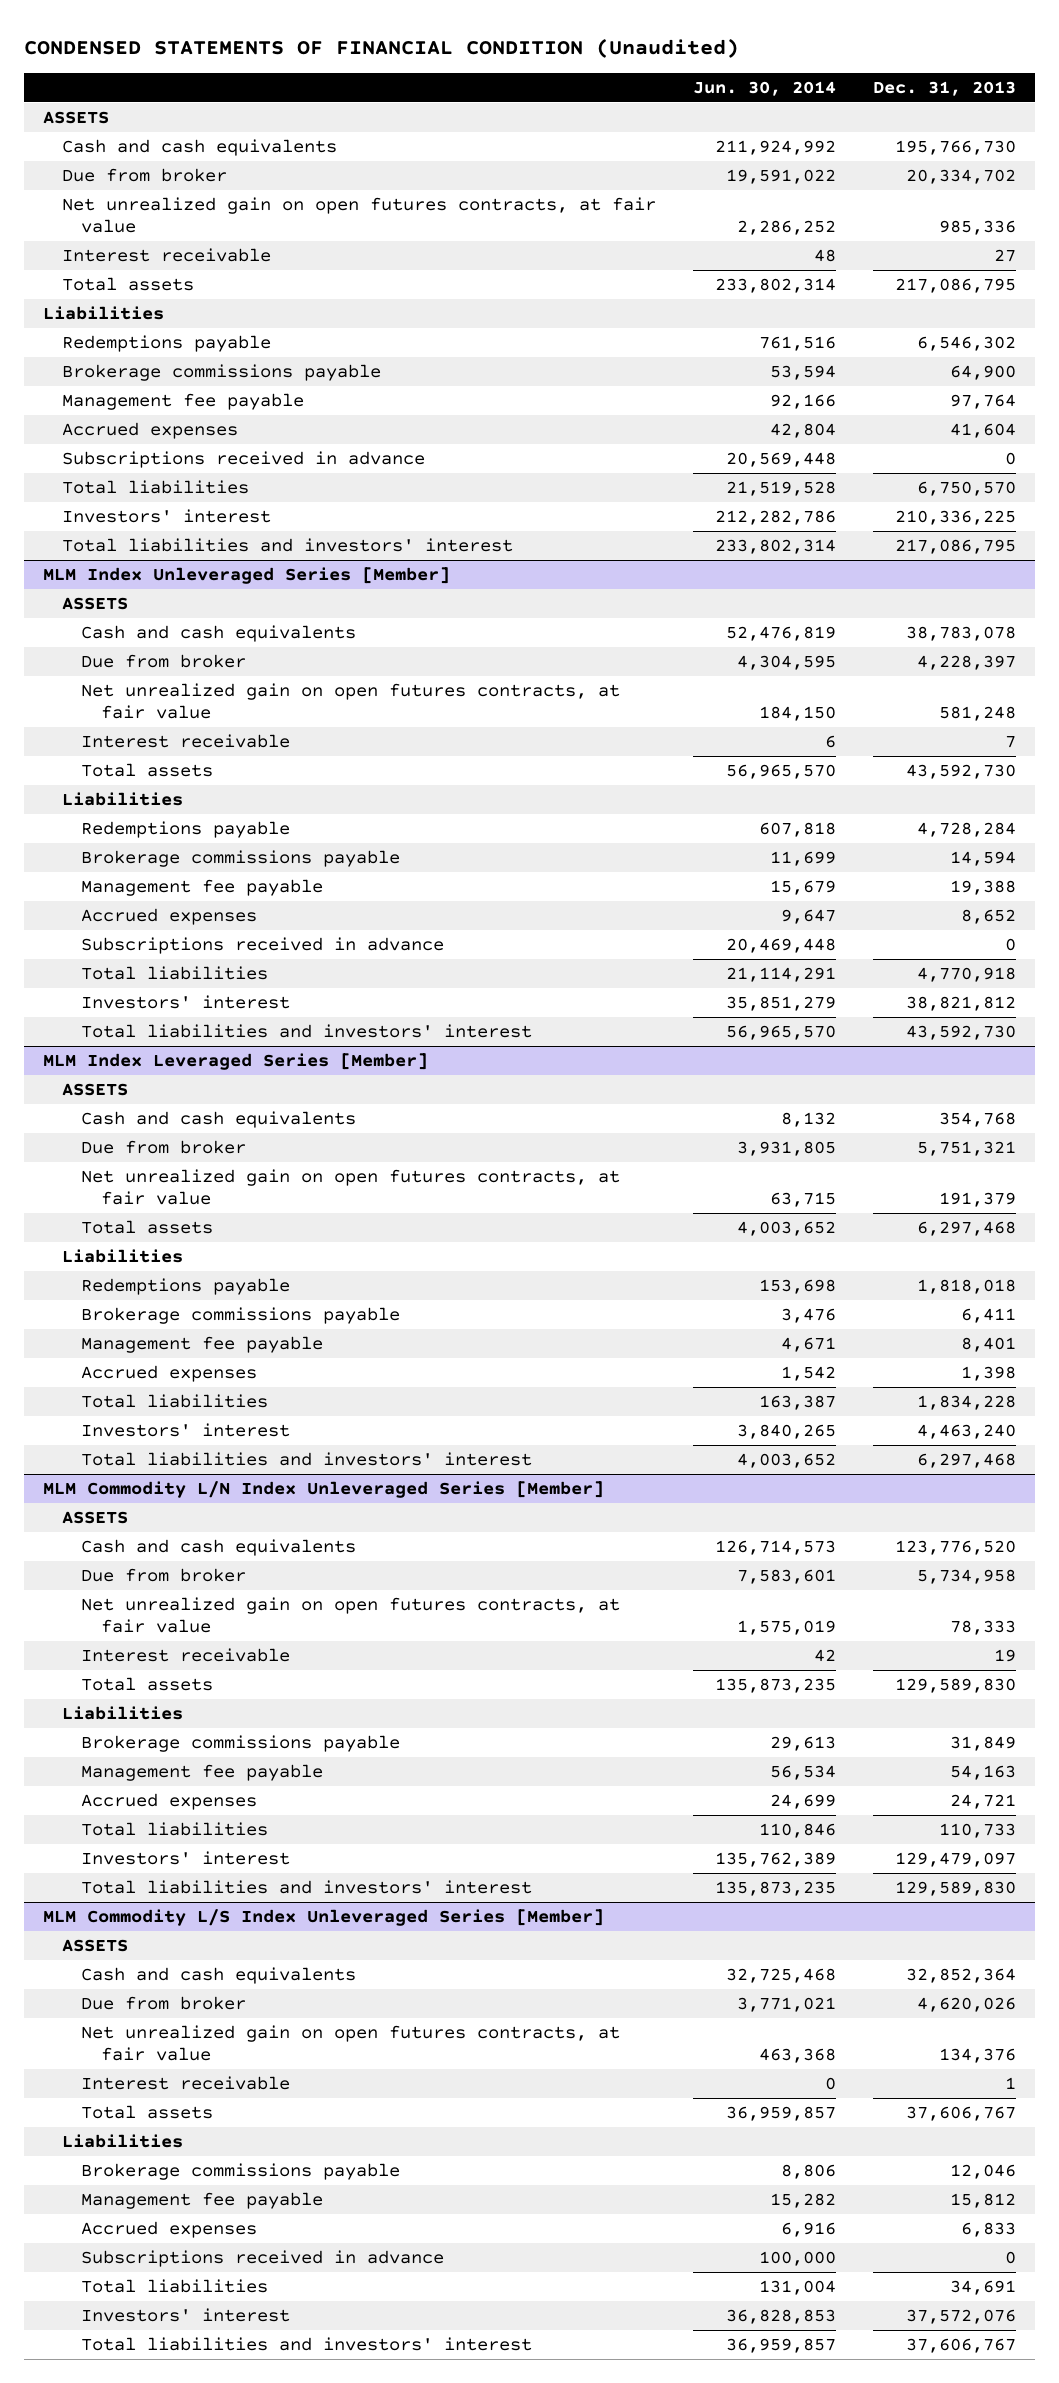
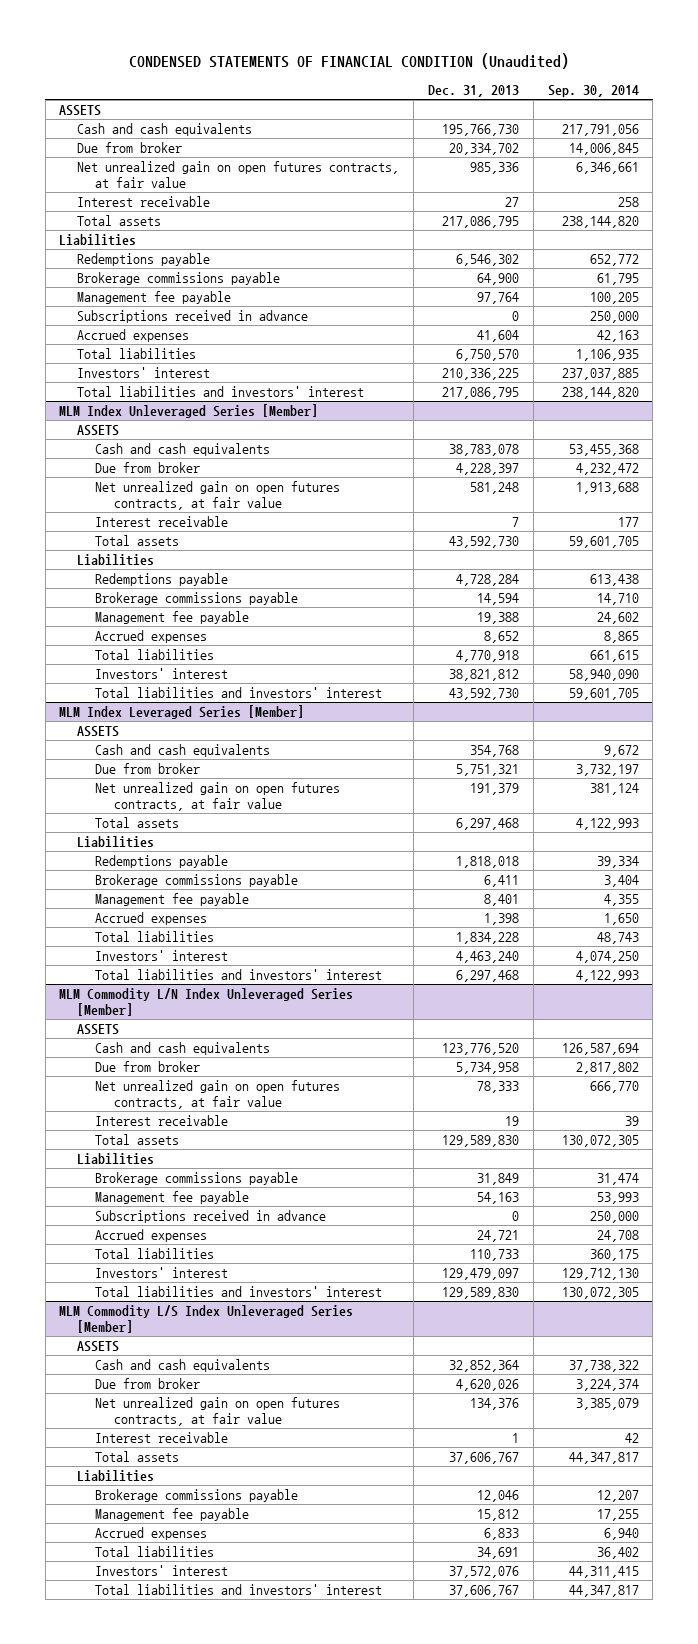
- | Jun. 30, 2014 | Dec. 31, 2013
+ | Dec. 31, 2013 | Sep. 30, 2014
moved down: Accrued expenses | 41,604 | 42,163
@ MLM Index Unleveraged Series [Member]
- Subscriptions received in advance | 20,469,448 | 0
@ MLM Commodity L/N Index Unleveraged Series [Member]
+ Subscriptions received in advance | 0 | 250,000
@ MLM Commodity L/S Index Unleveraged Series [Member]
- Subscriptions received in advance | 100,000 | 0

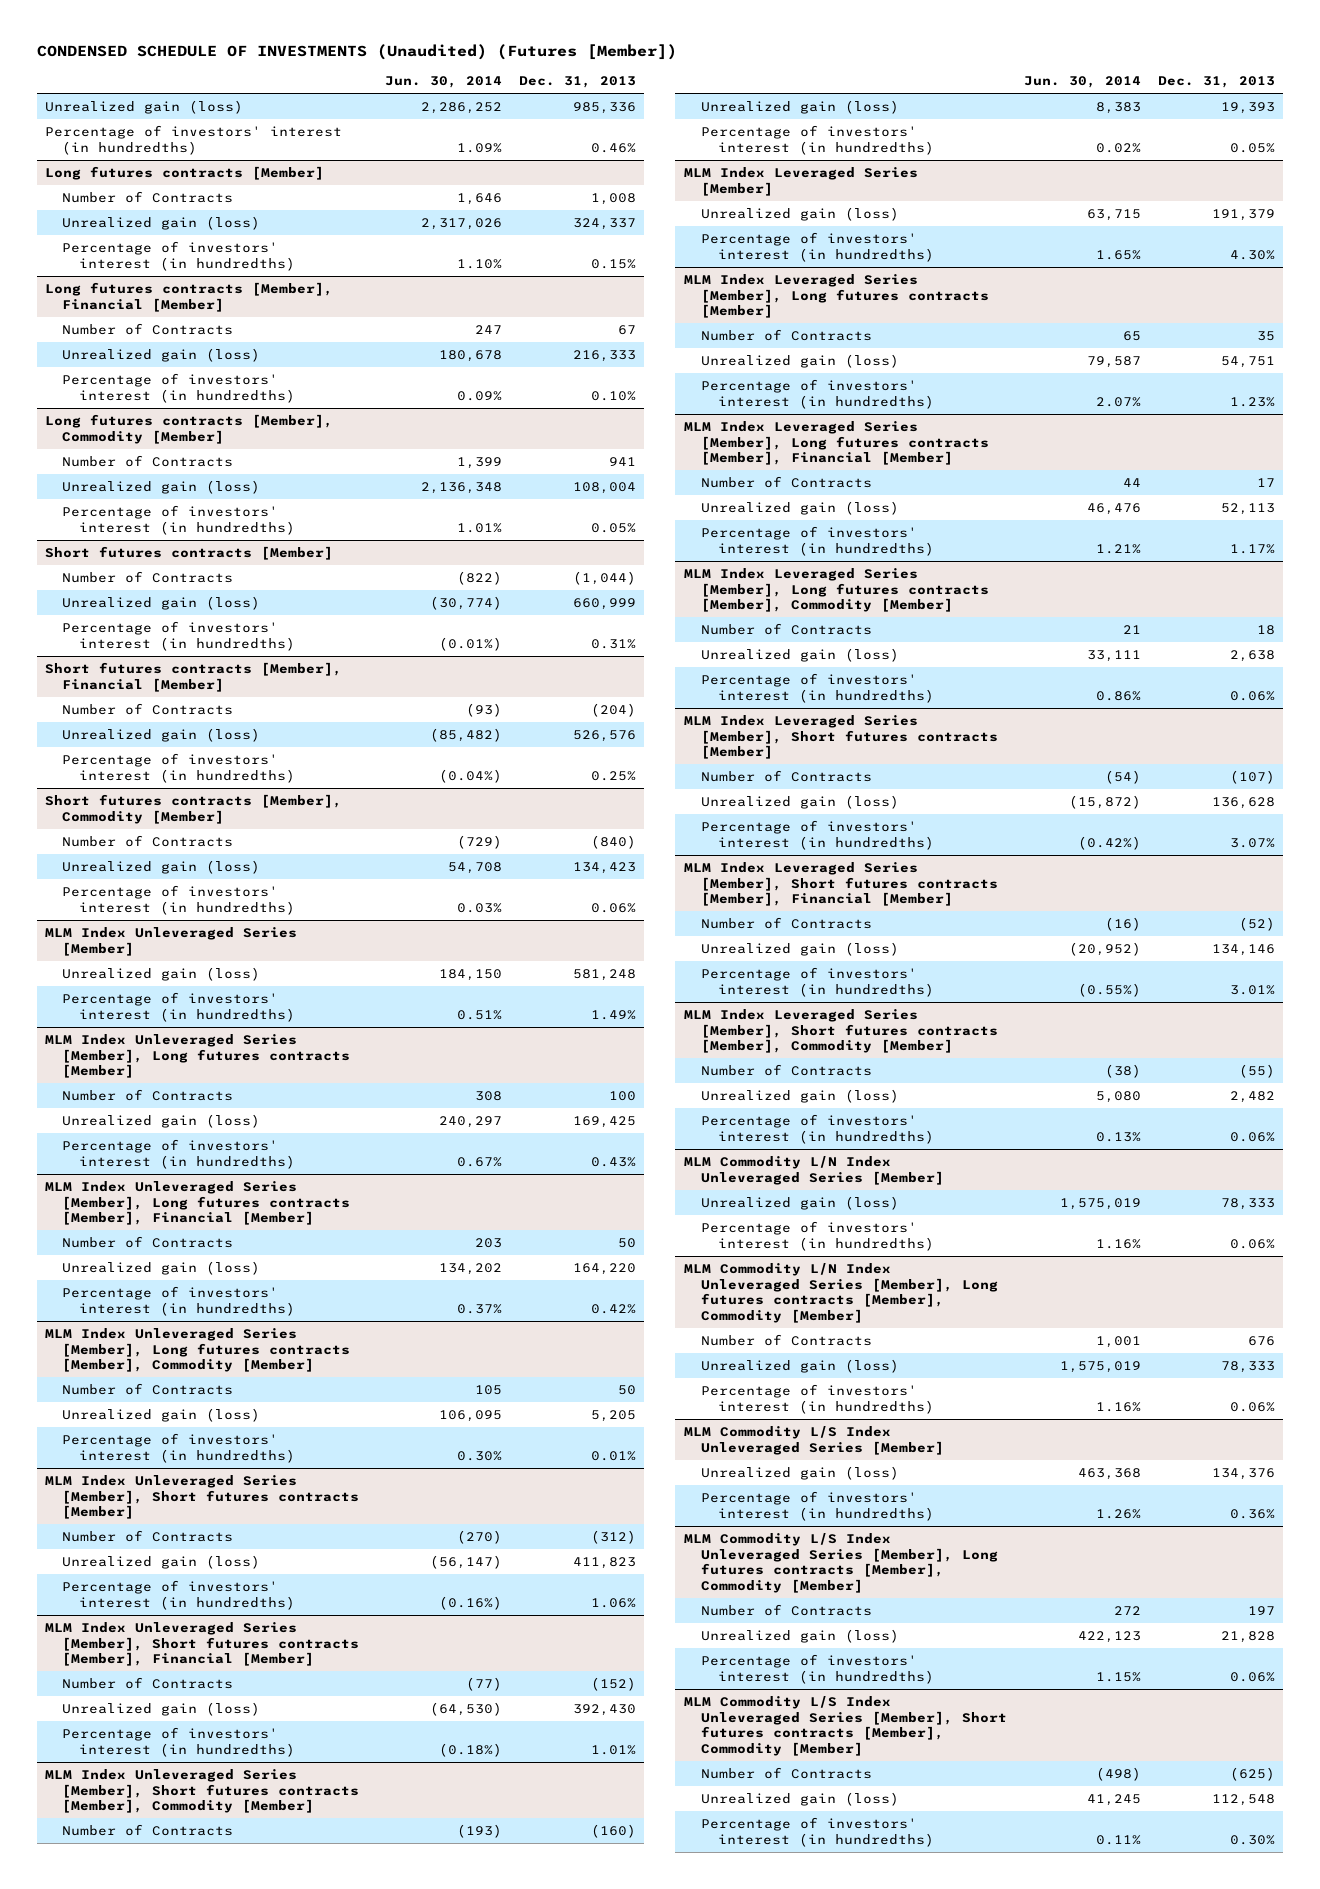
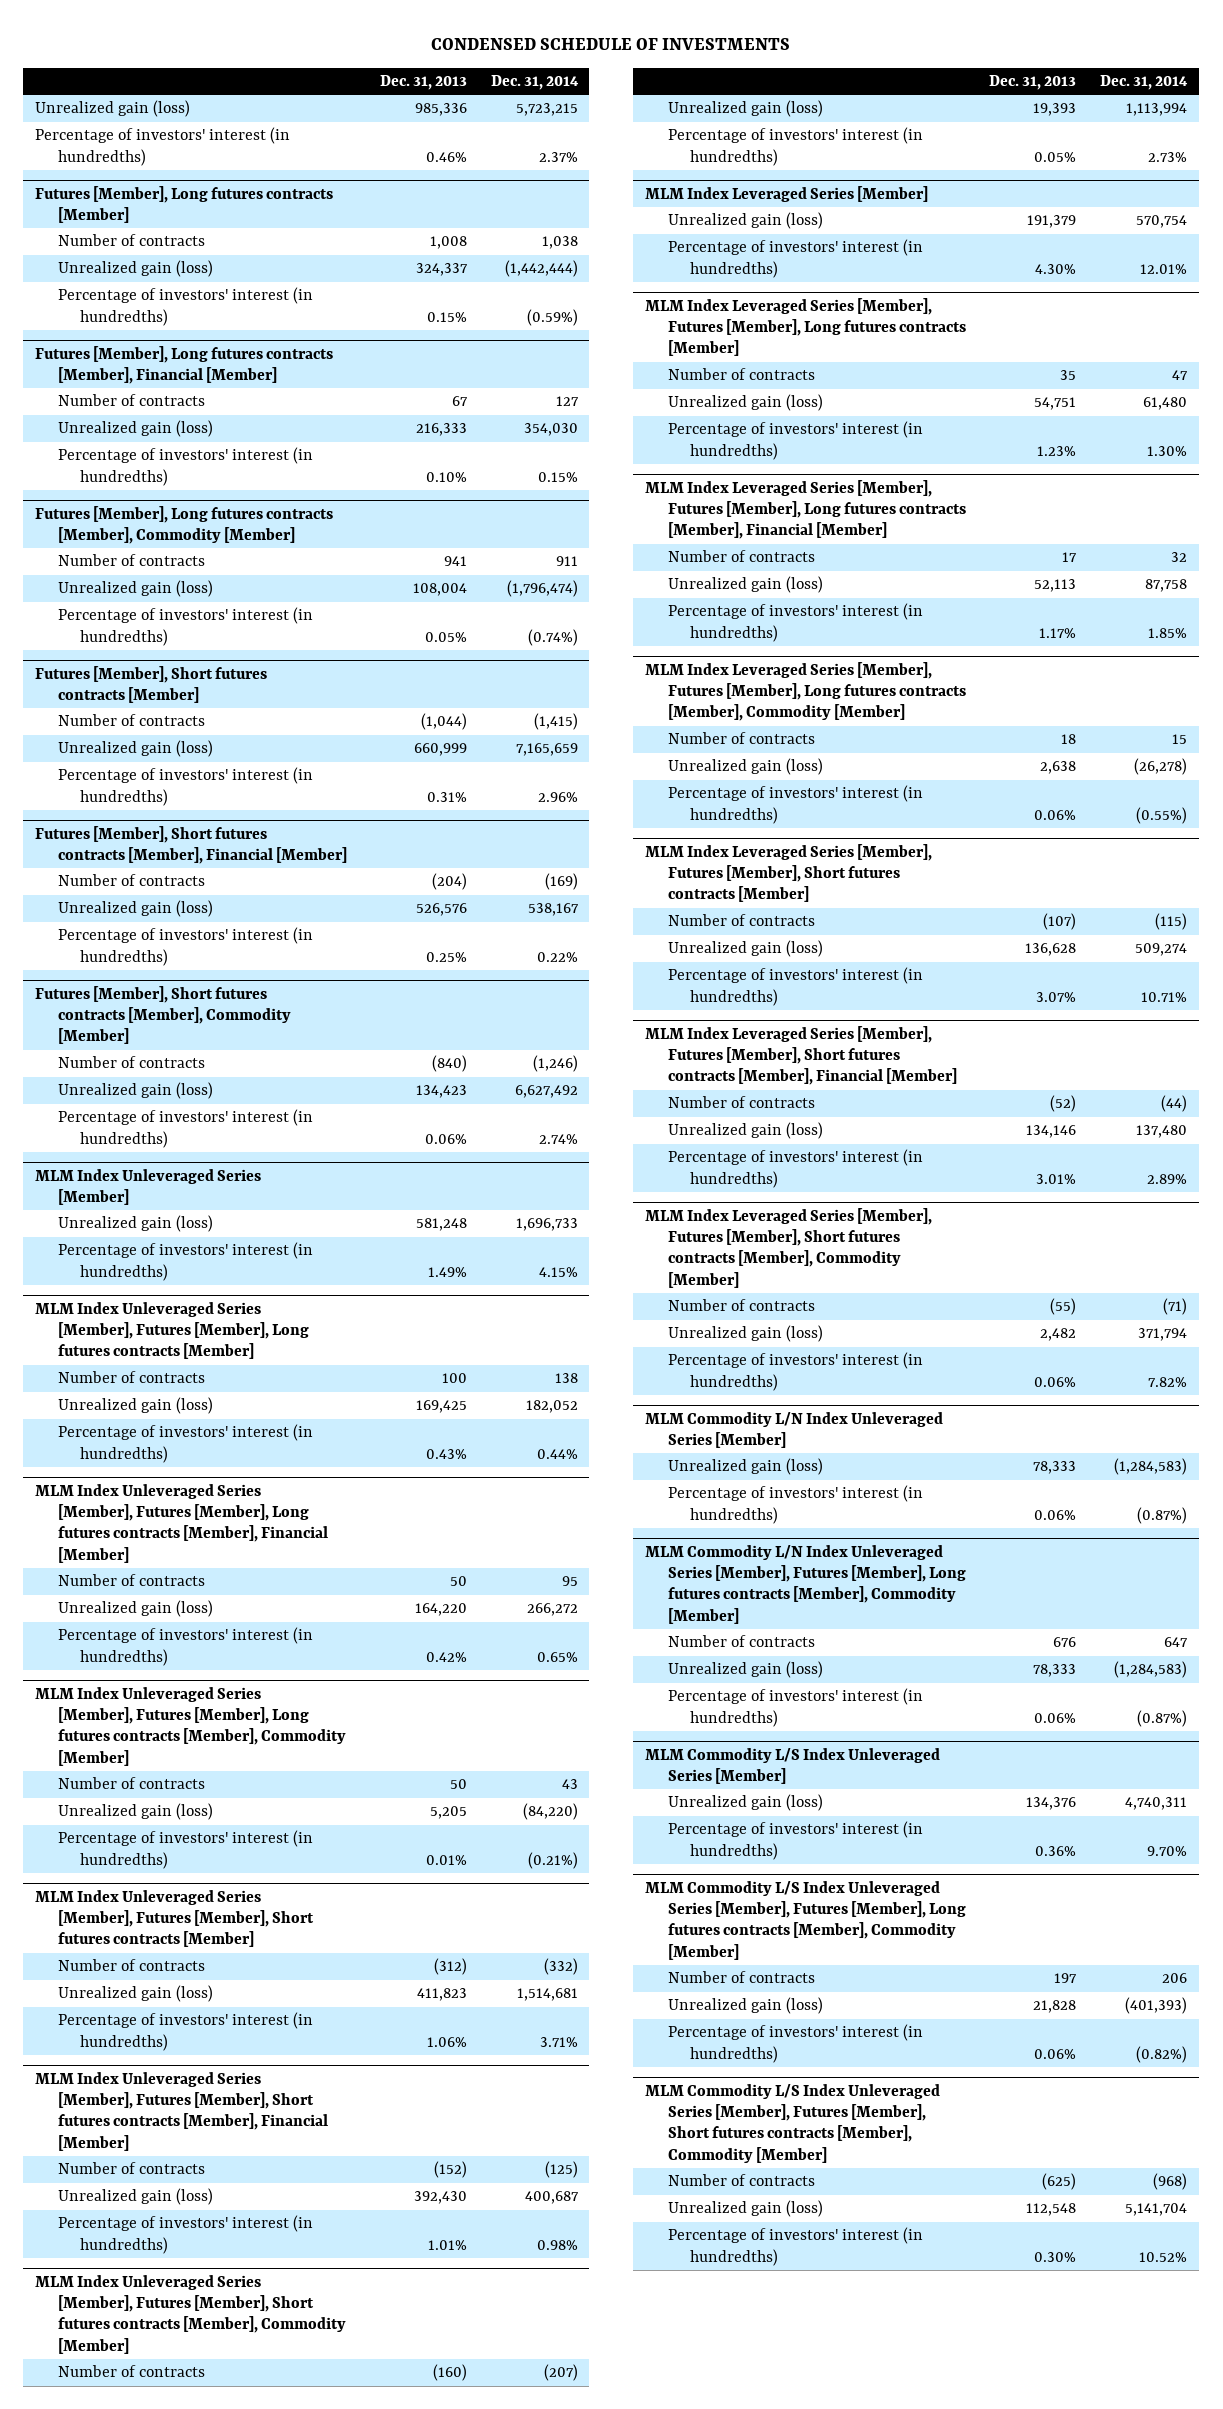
- CONDENSED SCHEDULE OF INVESTMENTS (Unaudited) (Futures [Member])
+ CONDENSED SCHEDULE OF INVESTMENTS
- | Jun. 30, 2014 | Dec. 31, 2013
+ | Dec. 31, 2013 | Dec. 31, 2014
- Long futures contracts [Member]
- Number of Contracts | 1,646 | 1,008
+ Futures [Member], Long futures contracts [Member]
+ Number of contracts | 1,008 | 1,038
- Long futures contracts [Member], Financial [Member]
- Number of Contracts | 247 | 67
+ Futures [Member], Long futures contracts [Member], Financial [Member]
+ Number of contracts | 67 | 127
- Long futures contracts [Member], Commodity [Member]
- Number of Contracts | 1,399 | 941
+ Futures [Member], Long futures contracts [Member], Commodity [Member]
+ Number of contracts | 941 | 911
- Short futures contracts [Member]
- Number of Contracts | (822) | (1,044)
+ Futures [Member], Short futures contracts [Member]
+ Number of contracts | (1,044) | (1,415)
- Short futures contracts [Member], Financial [Member]
- Number of Contracts | (93) | (204)
+ Futures [Member], Short futures contracts [Member], Financial [Member]
+ Number of contracts | (204) | (169)
- Short futures contracts [Member], Commodity [Member]
- Number of Contracts | (729) | (840)
+ Futures [Member], Short futures contracts [Member], Commodity [Member]
+ Number of contracts | (840) | (1,246)
- MLM Index Unleveraged Series [Member], Long futures contracts [Member]
- Number of Contracts | 308 | 100
+ MLM Index Unleveraged Series [Member], Futures [Member], Long futures contracts [Member]
+ Number of contracts | 100 | 138
- MLM Index Unleveraged Series [Member], Long futures contracts [Member], Financial [Member]
- Number of Contracts | 203 | 50
+ MLM Index Unleveraged Series [Member], Futures [Member], Long futures contracts [Member], Financial [Member]
+ Number of contracts | 50 | 95
- MLM Index Unleveraged Series [Member], Long futures contracts [Member], Commodity [Member]
- Number of Contracts | 105 | 50
+ MLM Index Unleveraged Series [Member], Futures [Member], Long futures contracts [Member], Commodity [Member]
+ Number of contracts | 50 | 43
- MLM Index Unleveraged Series [Member], Short futures contracts [Member]
- Number of Contracts | (270) | (312)
+ MLM Index Unleveraged Series [Member], Futures [Member], Short futures contracts [Member]
+ Number of contracts | (312) | (332)
- MLM Index Unleveraged Series [Member], Short futures contracts [Member], Financial [Member]
- Number of Contracts | (77) | (152)
+ MLM Index Unleveraged Series [Member], Futures [Member], Short futures contracts [Member], Financial [Member]
+ Number of contracts | (152) | (125)
- MLM Index Unleveraged Series [Member], Short futures contracts [Member], Commodity [Member]
- Number of Contracts | (193) | (160)
+ MLM Index Unleveraged Series [Member], Futures [Member], Short futures contracts [Member], Commodity [Member]
+ Number of contracts | (160) | (207)
- MLM Index Leveraged Series [Member], Long futures contracts [Member]
- Number of Contracts | 65 | 35
+ MLM Index Leveraged Series [Member], Futures [Member], Long futures contracts [Member]
+ Number of contracts | 35 | 47
- MLM Index Leveraged Series [Member], Long futures contracts [Member], Financial [Member]
- Number of Contracts | 44 | 17
+ MLM Index Leveraged Series [Member], Futures [Member], Long futures contracts [Member], Financial [Member]
+ Number of contracts | 17 | 32
- MLM Index Leveraged Series [Member], Long futures contracts [Member], Commodity [Member]
- Number of Contracts | 21 | 18
+ MLM Index Leveraged Series [Member], Futures [Member], Long futures contracts [Member], Commodity [Member]
+ Number of contracts | 18 | 15
- MLM Index Leveraged Series [Member], Short futures contracts [Member]
- Number of Contracts | (54) | (107)
+ MLM Index Leveraged Series [Member], Futures [Member], Short futures contracts [Member]
+ Number of contracts | (107) | (115)
- MLM Index Leveraged Series [Member], Short futures contracts [Member], Financial [Member]
- Number of Contracts | (16) | (52)
+ MLM Index Leveraged Series [Member], Futures [Member], Short futures contracts [Member], Financial [Member]
+ Number of contracts | (52) | (44)
- MLM Index Leveraged Series [Member], Short futures contracts [Member], Commodity [Member]
- Number of Contracts | (38) | (55)
+ MLM Index Leveraged Series [Member], Futures [Member], Short futures contracts [Member], Commodity [Member]
+ Number of contracts | (55) | (71)
- MLM Commodity L/N Index Unleveraged Series [Member], Long futures contracts [Member], Commodity [Member]
- Number of Contracts | 1,001 | 676
+ MLM Commodity L/N Index Unleveraged Series [Member], Futures [Member], Long futures contracts [Member], Commodity [Member]
+ Number of contracts | 676 | 647
- MLM Commodity L/S Index Unleveraged Series [Member], Long futures contracts [Member], Commodity [Member]
- Number of Contracts | 272 | 197
+ MLM Commodity L/S Index Unleveraged Series [Member], Futures [Member], Long futures contracts [Member], Commodity [Member]
+ Number of contracts | 197 | 206
- MLM Commodity L/S Index Unleveraged Series [Member], Short futures contracts [Member], Commodity [Member]
- Number of Contracts | (498) | (625)
+ MLM Commodity L/S Index Unleveraged Series [Member], Futures [Member], Short futures contracts [Member], Commodity [Member]
+ Number of contracts | (625) | (968)

